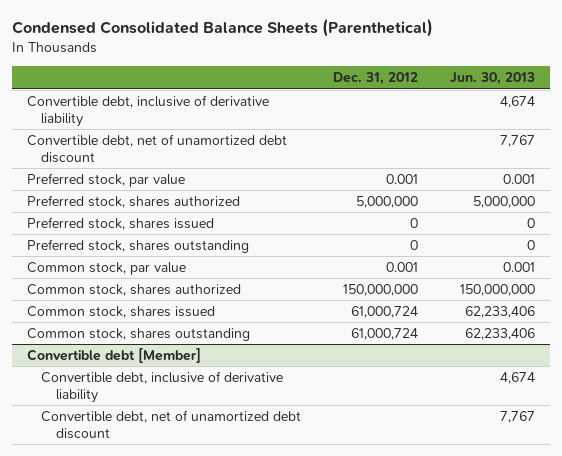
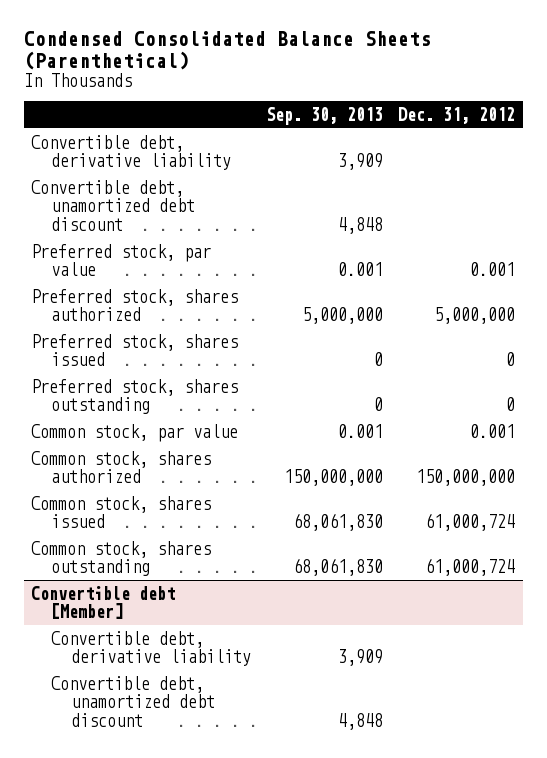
- | Dec. 31, 2012 | Jun. 30, 2013
+ | Sep. 30, 2013 | Dec. 31, 2012
- Convertible debt, inclusive of derivative liability | | 4,674
- Convertible debt, net of unamortized debt discount | | 7,767
+ Convertible debt, derivative liability | 3,909 |
+ Convertible debt, unamortized debt discount | 4,848 |
@ Convertible debt [Member]
- Convertible debt, inclusive of derivative liability | | 4,674
- Convertible debt, net of unamortized debt discount | | 7,767
+ Convertible debt, derivative liability | 3,909 |
+ Convertible debt, unamortized debt discount | 4,848 |

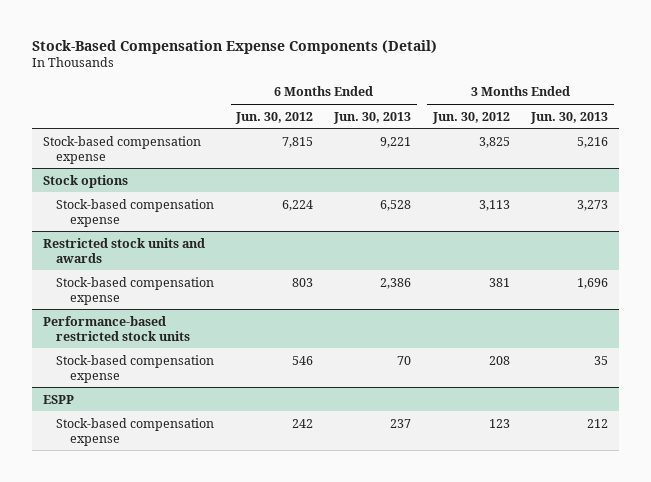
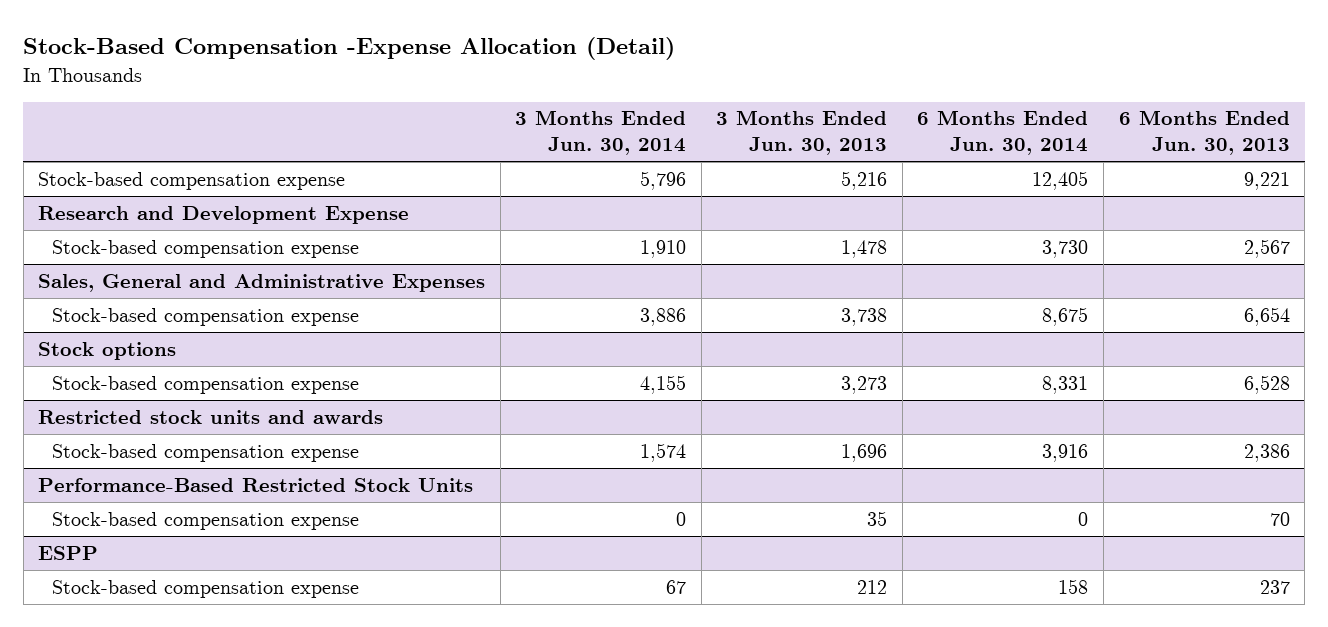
- Stock-Based Compensation Expense Components (Detail)
+ Stock-Based Compensation -Expense Allocation (Detail)
- | 6 Months Ended Jun. 30, 2012 | 6 Months Ended Jun. 30, 2013 | 3 Months Ended Jun. 30, 2012 | 3 Months Ended Jun. 30, 2013
+ | 3 Months Ended Jun. 30, 2014 | 3 Months Ended Jun. 30, 2013 | 6 Months Ended Jun. 30, 2014 | 6 Months Ended Jun. 30, 2013
+ Research and Development Expense
+ Stock-based compensation expense | 1,910 | 1,478 | 3,730 | 2,567
+ Sales, General and Administrative Expenses
+ Stock-based compensation expense | 3,886 | 3,738 | 8,675 | 6,654
- Performance-based restricted stock units
+ Performance-Based Restricted Stock Units

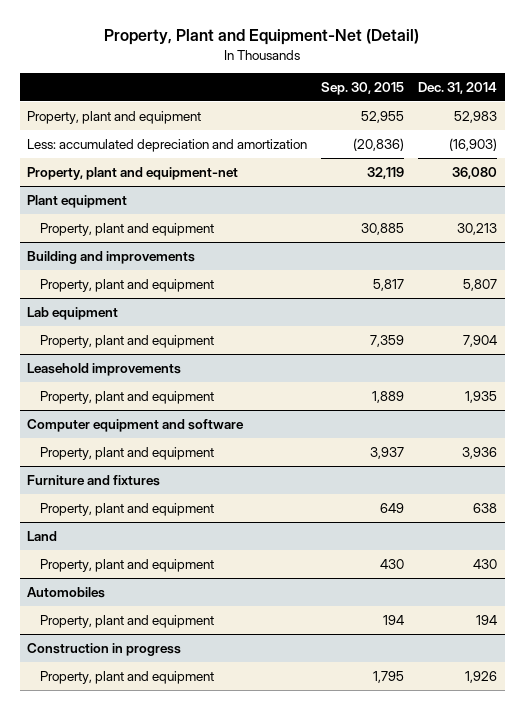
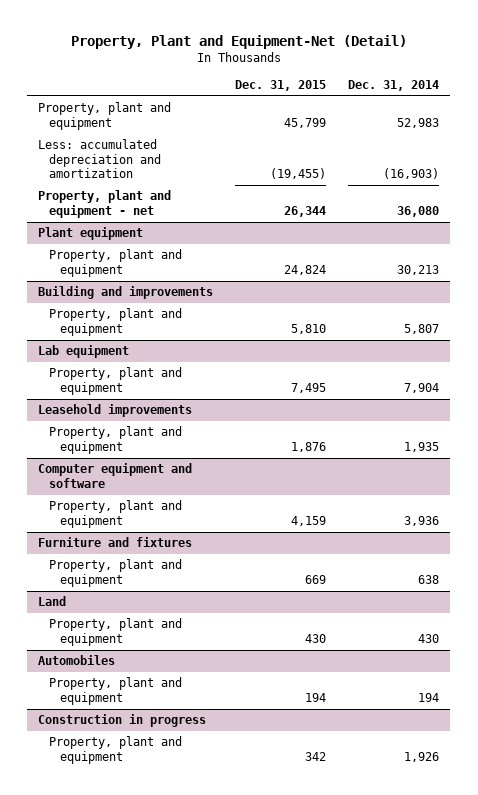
- | Sep. 30, 2015 | Dec. 31, 2014
+ | Dec. 31, 2015 | Dec. 31, 2014
- Property, plant and equipment-net | 32,119 | 36,080
+ Property, plant and equipment - net | 26,344 | 36,080

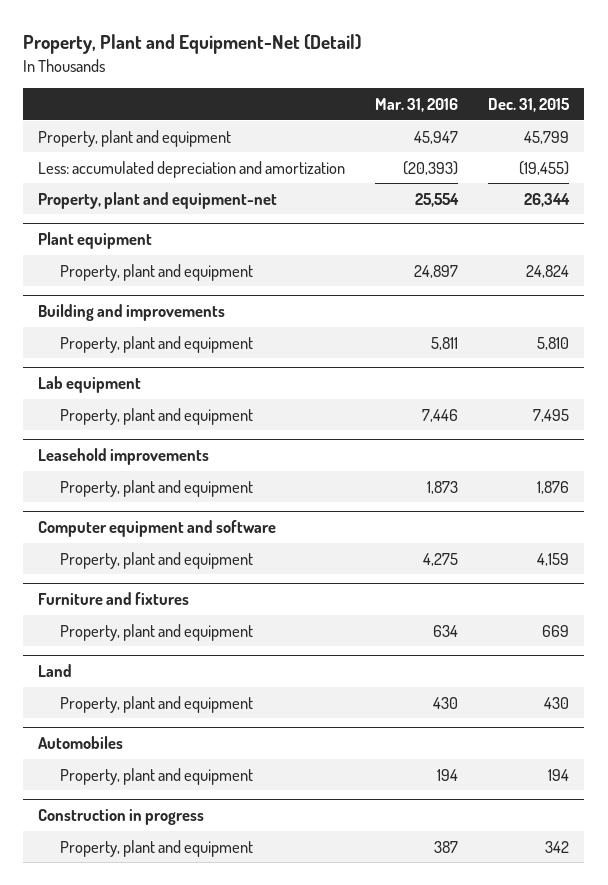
- | Dec. 31, 2015 | Dec. 31, 2014
+ | Mar. 31, 2016 | Dec. 31, 2015
- Property, plant and equipment - net | 26,344 | 36,080
+ Property, plant and equipment-net | 25,554 | 26,344

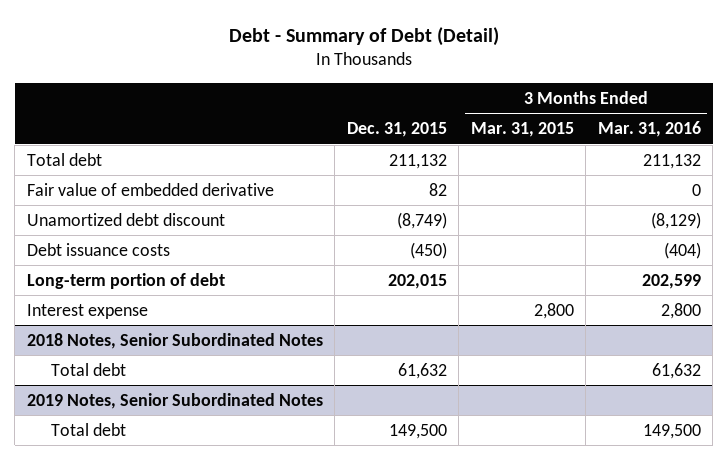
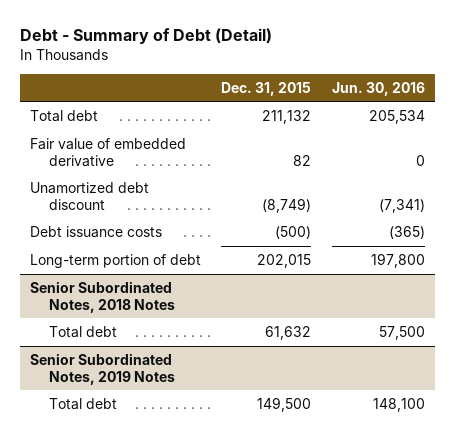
- | Dec. 31, 2015 | 3 Months Ended Mar. 31, 2015 | 3 Months Ended Mar. 31, 2016
+ | Dec. 31, 2015 | Jun. 30, 2016
- Debt issuance costs | (450) | | (404)
+ Debt issuance costs | (500) | (365)
- Interest expense | | 2,800 | 2,800
- 2018 Notes, Senior Subordinated Notes
+ Senior Subordinated Notes, 2018 Notes
- 2019 Notes, Senior Subordinated Notes
+ Senior Subordinated Notes, 2019 Notes

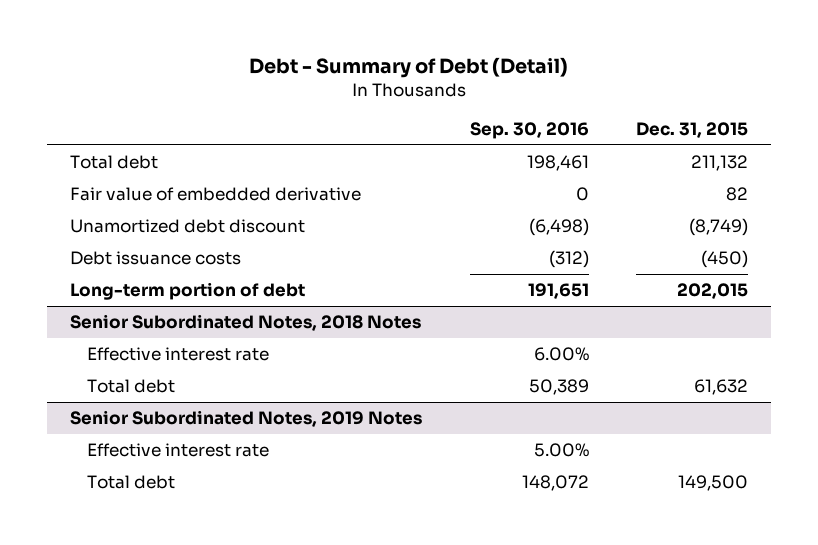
- | Dec. 31, 2015 | Jun. 30, 2016
+ | Sep. 30, 2016 | Dec. 31, 2015
- Debt issuance costs | (500) | (365)
+ Debt issuance costs | (312) | (450)
@ Senior Subordinated Notes, 2018 Notes
+ Effective interest rate | 6.00% |
@ Senior Subordinated Notes, 2019 Notes
+ Effective interest rate | 5.00% |

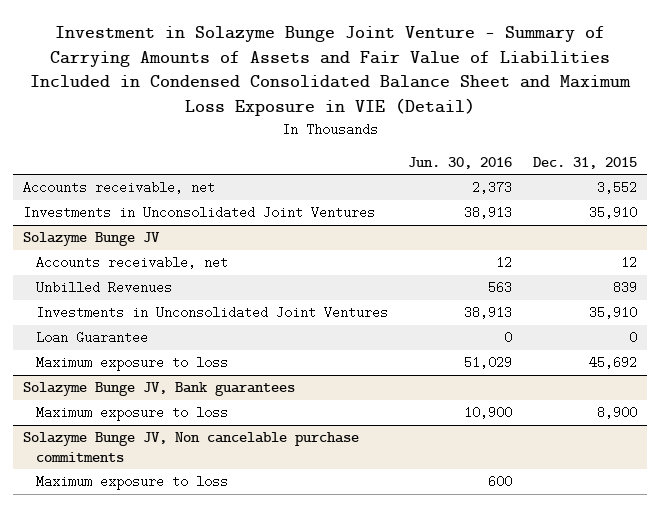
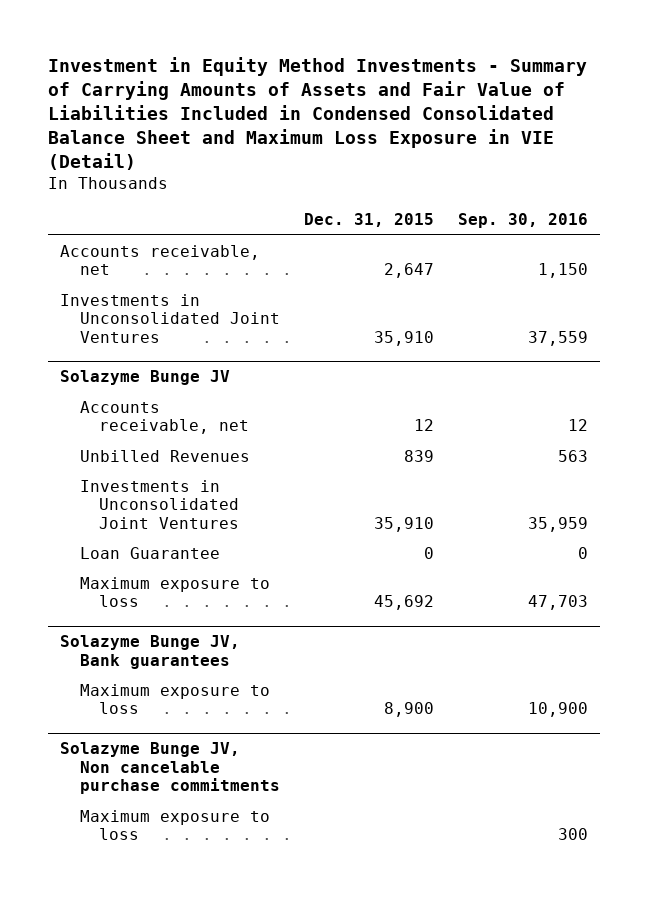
- Investment in Solazyme Bunge Joint Venture - Summary of Carrying Amounts of Assets and Fair Value of Liabilities Included in Condensed Consolidated Balance Sheet and Maximum Loss Exposure in VIE (Detail)
+ Investment in Equity Method Investments - Summary of Carrying Amounts of Assets and Fair Value of Liabilities Included in Condensed Consolidated Balance Sheet and Maximum Loss Exposure in VIE (Detail)
- | Jun. 30, 2016 | Dec. 31, 2015
+ | Dec. 31, 2015 | Sep. 30, 2016
- Accounts receivable, net | 2,373 | 3,552
+ Accounts receivable, net | 2,647 | 1,150

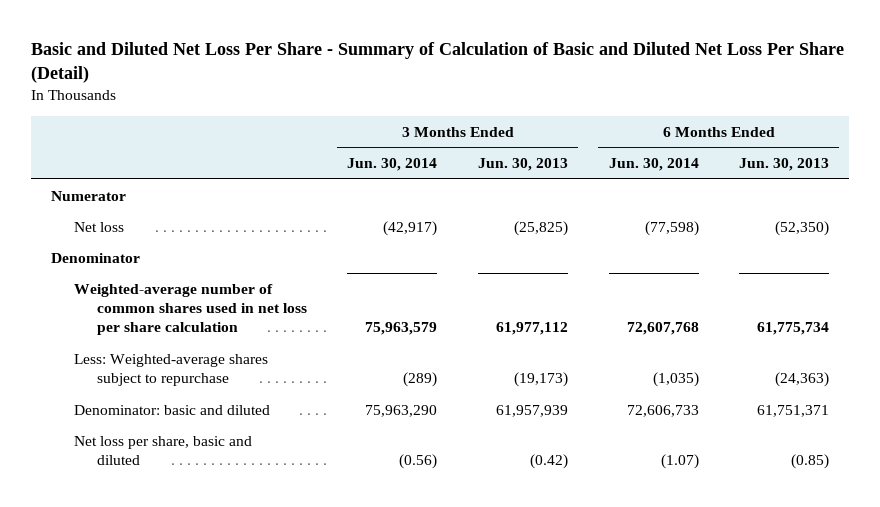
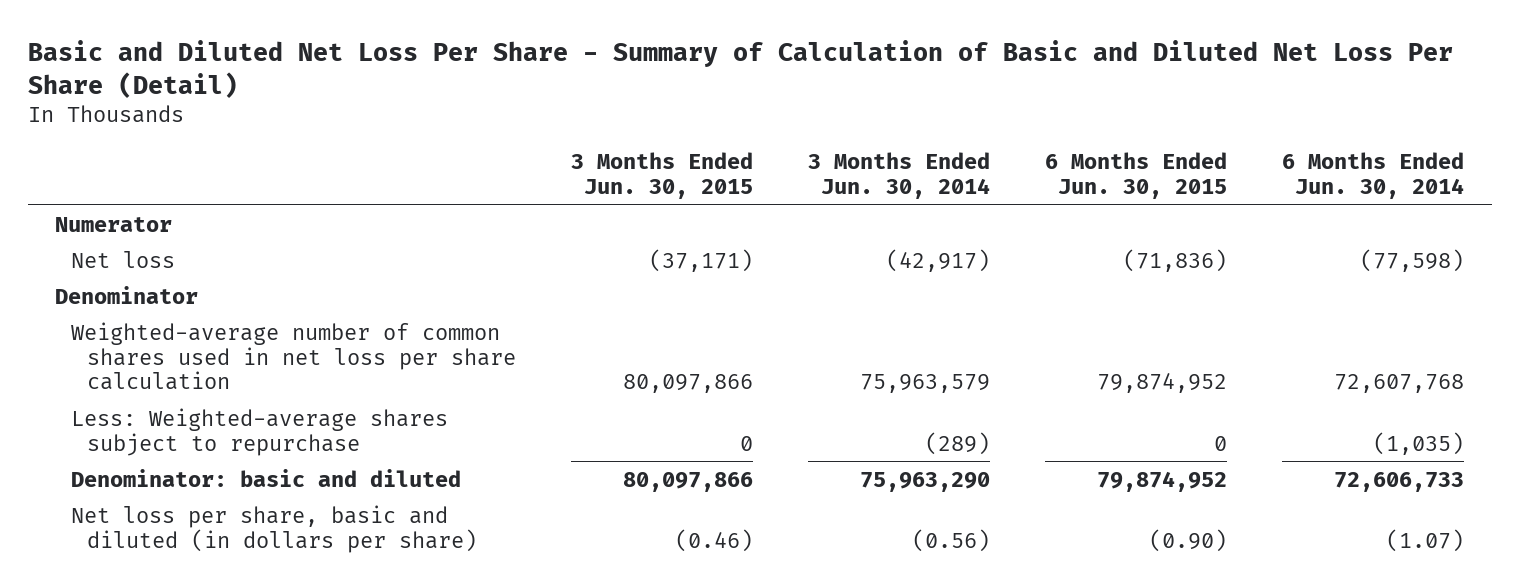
- | 3 Months Ended Jun. 30, 2014 | 3 Months Ended Jun. 30, 2013 | 6 Months Ended Jun. 30, 2014 | 6 Months Ended Jun. 30, 2013
+ | 3 Months Ended Jun. 30, 2015 | 3 Months Ended Jun. 30, 2014 | 6 Months Ended Jun. 30, 2015 | 6 Months Ended Jun. 30, 2014
- Net loss per share, basic and diluted | (0.56) | (0.42) | (1.07) | (0.85)
+ Net loss per share, basic and diluted (in dollars per share) | (0.46) | (0.56) | (0.90) | (1.07)

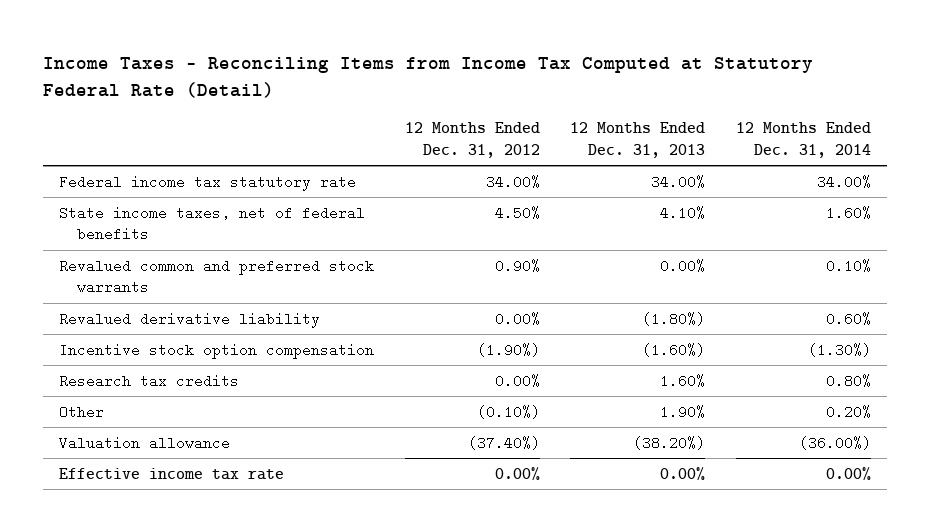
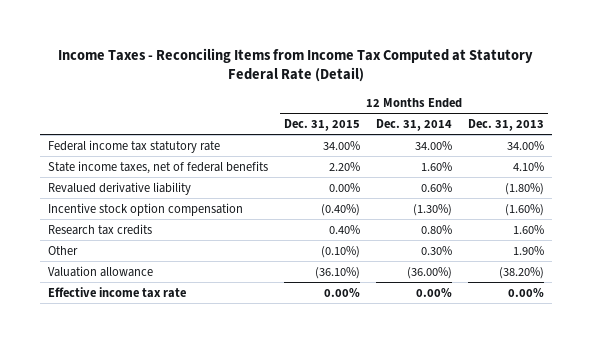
- | 12 Months Ended Dec. 31, 2012 | 12 Months Ended Dec. 31, 2013 | 12 Months Ended Dec. 31, 2014
+ | 12 Months Ended Dec. 31, 2015 | 12 Months Ended Dec. 31, 2014 | 12 Months Ended Dec. 31, 2013
- Revalued common and preferred stock warrants | 0.90% | 0.00% | 0.10%
- Other | (0.10%) | 1.90% | 0.20%
+ Other | (0.10%) | 0.30% | 1.90%

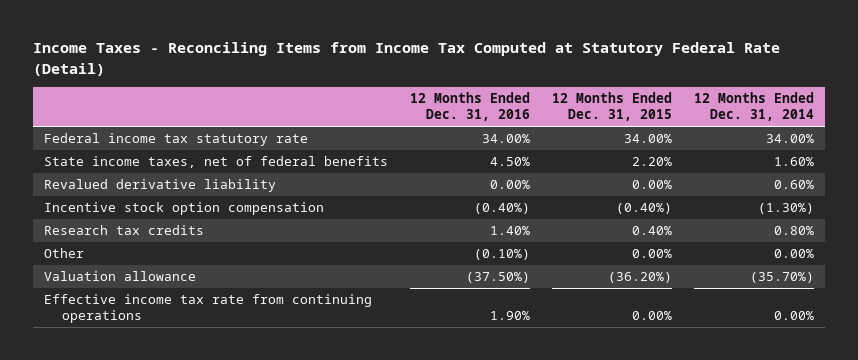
- | 12 Months Ended Dec. 31, 2015 | 12 Months Ended Dec. 31, 2014 | 12 Months Ended Dec. 31, 2013
+ | 12 Months Ended Dec. 31, 2016 | 12 Months Ended Dec. 31, 2015 | 12 Months Ended Dec. 31, 2014
- Other | (0.10%) | 0.30% | 1.90%
- Valuation allowance | (36.10%) | (36.00%) | (38.20%)
- Effective income tax rate | 0.00% | 0.00% | 0.00%
+ Other | (0.10%) | 0.00% | 0.00%
+ Valuation allowance | (37.50%) | (36.20%) | (35.70%)
+ Effective income tax rate from continuing operations | 1.90% | 0.00% | 0.00%

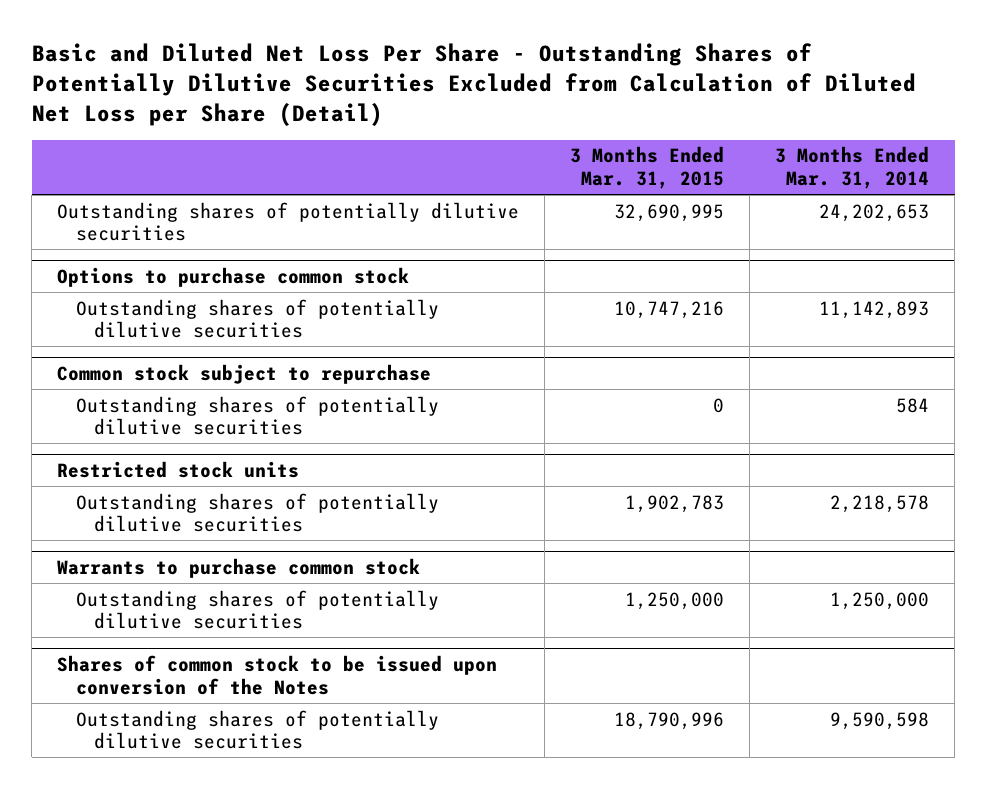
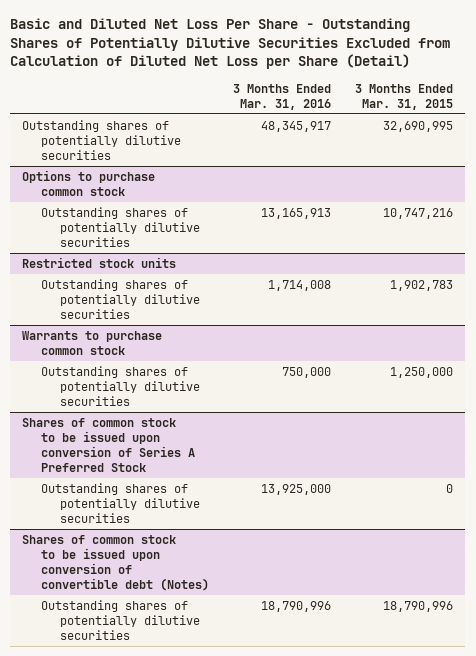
- | 3 Months Ended Mar. 31, 2015 | 3 Months Ended Mar. 31, 2014
+ | 3 Months Ended Mar. 31, 2016 | 3 Months Ended Mar. 31, 2015
- Common stock subject to repurchase
- Outstanding shares of potentially dilutive securities | 0 | 584
- Shares of common stock to be issued upon conversion of the Notes
+ Shares of common stock to be issued upon conversion of Series A Preferred Stock
+ Outstanding shares of potentially dilutive securities | 13,925,000 | 0
+ Shares of common stock to be issued upon conversion of convertible debt (Notes)

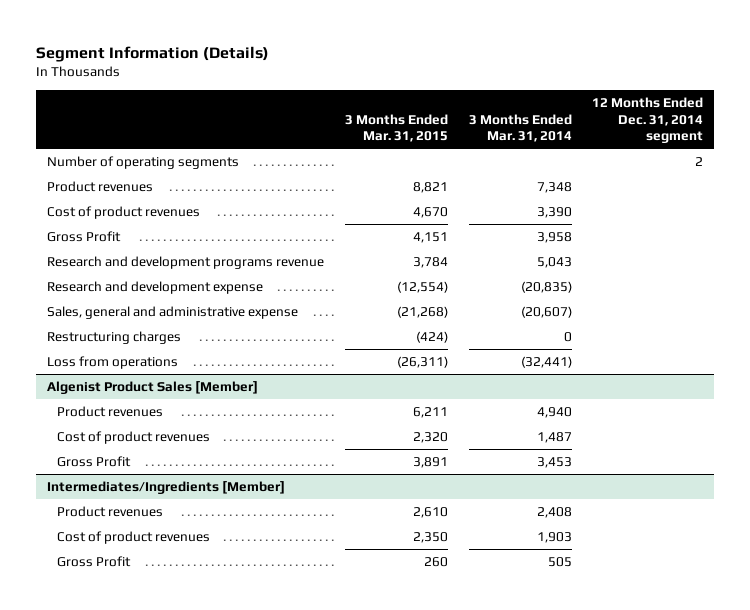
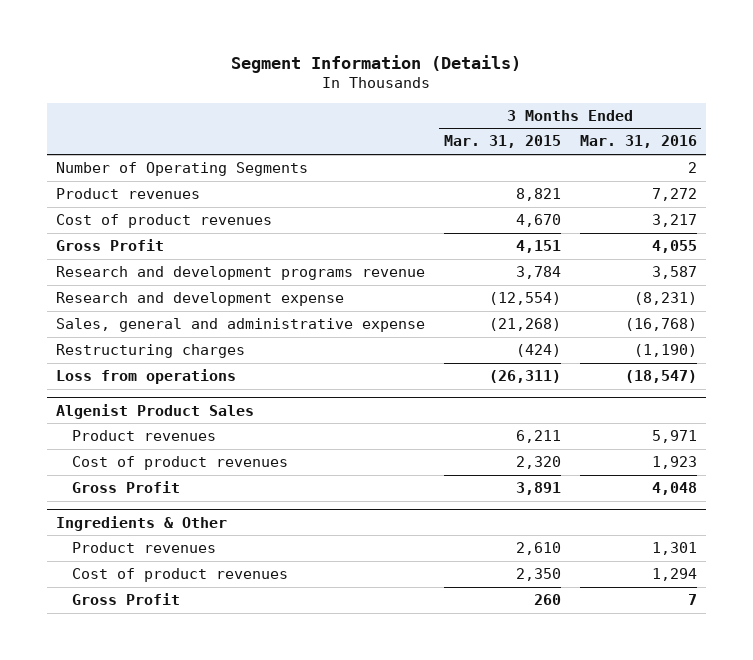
- | 3 Months Ended Mar. 31, 2015 | 3 Months Ended Mar. 31, 2014 | 12 Months Ended Dec. 31, 2014 segment
+ | 3 Months Ended Mar. 31, 2015 | 3 Months Ended Mar. 31, 2016
- Number of operating segments | | | 2
+ Number of Operating Segments | | 2
- Algenist Product Sales [Member]
+ Algenist Product Sales
- Intermediates/Ingredients [Member]
+ Ingredients & Other

